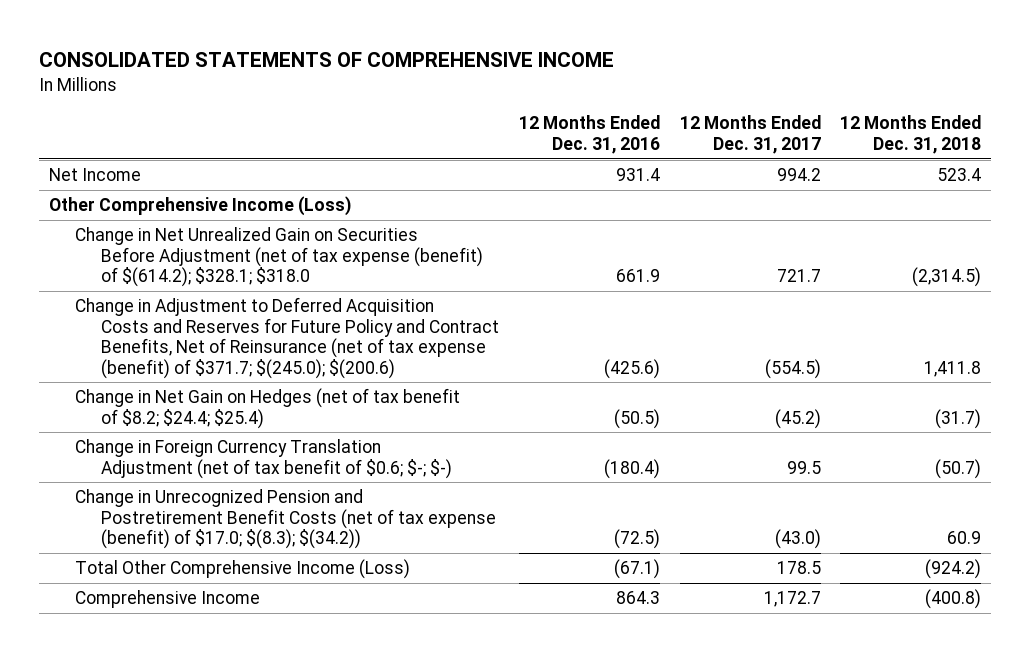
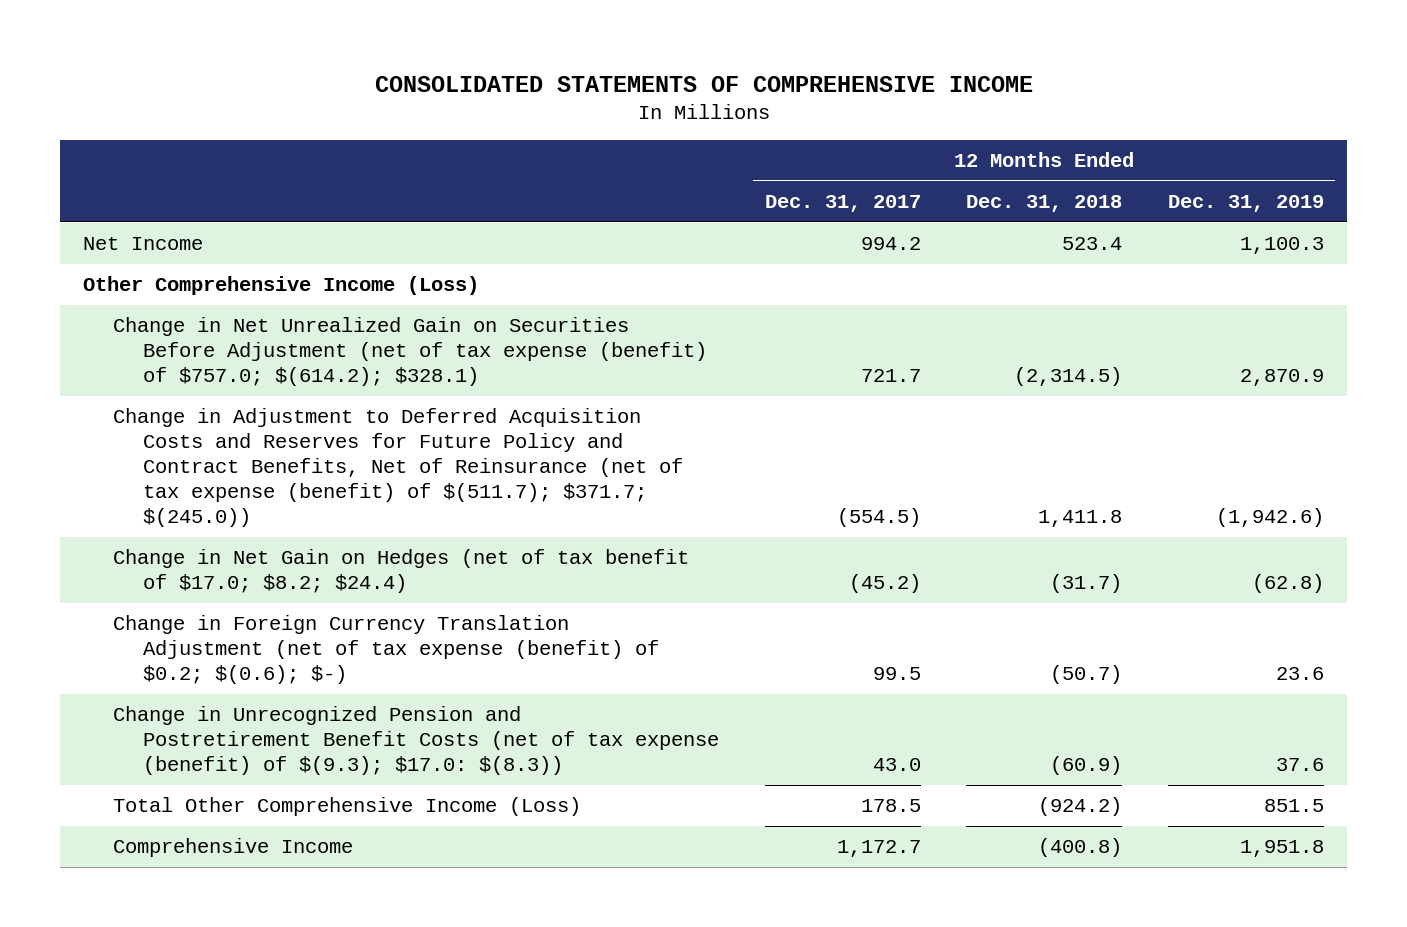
- | 12 Months Ended Dec. 31, 2016 | 12 Months Ended Dec. 31, 2017 | 12 Months Ended Dec. 31, 2018
+ | 12 Months Ended Dec. 31, 2017 | 12 Months Ended Dec. 31, 2018 | 12 Months Ended Dec. 31, 2019
- Change in Net Unrealized Gain on Securities Before Adjustment (net of tax expense (benefit) of $(614.2); $328.1; $318.0 | 661.9 | 721.7 | (2,314.5)
- Change in Adjustment to Deferred Acquisition Costs and Reserves for Future Policy and Contract Benefits, Net of Reinsurance (net of tax expense (benefit) of $371.7; $(245.0); $(200.6) | (425.6) | (554.5) | 1,411.8
- Change in Net Gain on Hedges (net of tax benefit of $8.2; $24.4; $25.4) | (50.5) | (45.2) | (31.7)
- Change in Foreign Currency Translation Adjustment (net of tax benefit of $0.6; $-; $-) | (180.4) | 99.5 | (50.7)
- Change in Unrecognized Pension and Postretirement Benefit Costs (net of tax expense (benefit) of $17.0; $(8.3); $(34.2)) | (72.5) | (43.0) | 60.9
+ Change in Net Unrealized Gain on Securities Before Adjustment (net of tax expense (benefit) of $757.0; $(614.2); $328.1) | 721.7 | (2,314.5) | 2,870.9
+ Change in Adjustment to Deferred Acquisition Costs and Reserves for Future Policy and Contract Benefits, Net of Reinsurance (net of tax expense (benefit) of $(511.7); $371.7; $(245.0)) | (554.5) | 1,411.8 | (1,942.6)
+ Change in Net Gain on Hedges (net of tax benefit of $17.0; $8.2; $24.4) | (45.2) | (31.7) | (62.8)
+ Change in Foreign Currency Translation Adjustment (net of tax expense (benefit) of $0.2; $(0.6); $-) | 99.5 | (50.7) | 23.6
+ Change in Unrecognized Pension and Postretirement Benefit Costs (net of tax expense (benefit) of $(9.3); $17.0: $(8.3)) | 43.0 | (60.9) | 37.6

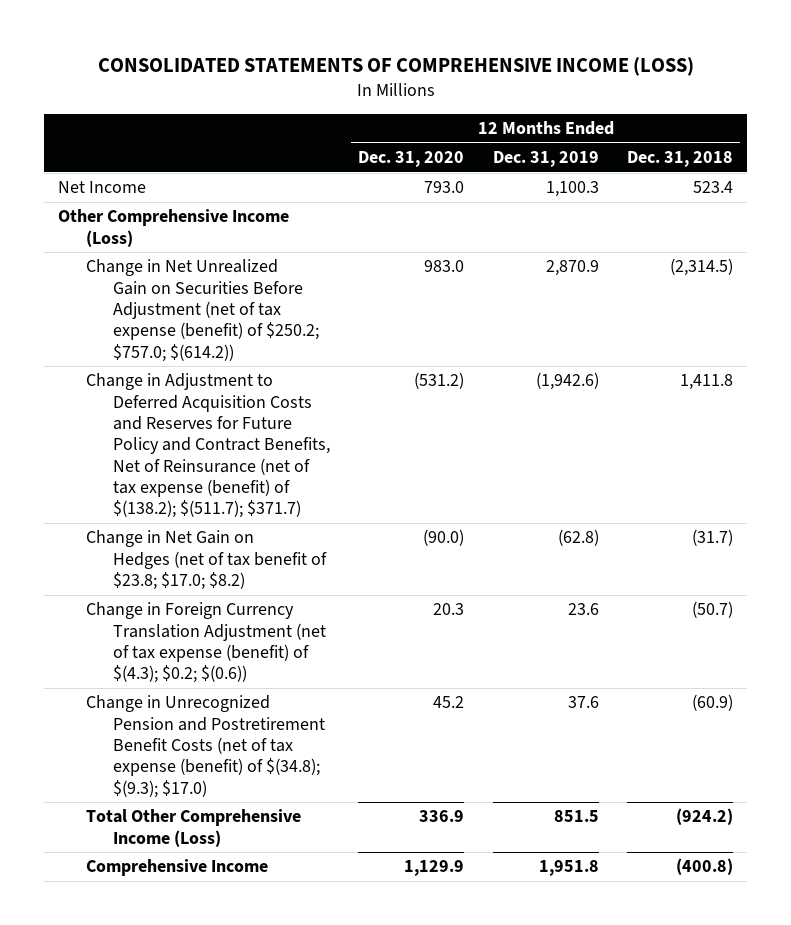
- CONSOLIDATED STATEMENTS OF COMPREHENSIVE INCOME
+ CONSOLIDATED STATEMENTS OF COMPREHENSIVE INCOME (LOSS)
- | 12 Months Ended Dec. 31, 2017 | 12 Months Ended Dec. 31, 2018 | 12 Months Ended Dec. 31, 2019
+ | 12 Months Ended Dec. 31, 2020 | 12 Months Ended Dec. 31, 2019 | 12 Months Ended Dec. 31, 2018
- Change in Net Unrealized Gain on Securities Before Adjustment (net of tax expense (benefit) of $757.0; $(614.2); $328.1) | 721.7 | (2,314.5) | 2,870.9
- Change in Adjustment to Deferred Acquisition Costs and Reserves for Future Policy and Contract Benefits, Net of Reinsurance (net of tax expense (benefit) of $(511.7); $371.7; $(245.0)) | (554.5) | 1,411.8 | (1,942.6)
- Change in Net Gain on Hedges (net of tax benefit of $17.0; $8.2; $24.4) | (45.2) | (31.7) | (62.8)
- Change in Foreign Currency Translation Adjustment (net of tax expense (benefit) of $0.2; $(0.6); $-) | 99.5 | (50.7) | 23.6
- Change in Unrecognized Pension and Postretirement Benefit Costs (net of tax expense (benefit) of $(9.3); $17.0: $(8.3)) | 43.0 | (60.9) | 37.6
+ Change in Net Unrealized Gain on Securities Before Adjustment (net of tax expense (benefit) of $250.2; $757.0; $(614.2)) | 983.0 | 2,870.9 | (2,314.5)
+ Change in Adjustment to Deferred Acquisition Costs and Reserves for Future Policy and Contract Benefits, Net of Reinsurance (net of tax expense (benefit) of $(138.2); $(511.7); $371.7) | (531.2) | (1,942.6) | 1,411.8
+ Change in Net Gain on Hedges (net of tax benefit of $23.8; $17.0; $8.2) | (90.0) | (62.8) | (31.7)
+ Change in Foreign Currency Translation Adjustment (net of tax expense (benefit) of $(4.3); $0.2; $(0.6)) | 20.3 | 23.6 | (50.7)
+ Change in Unrecognized Pension and Postretirement Benefit Costs (net of tax expense (benefit) of $(34.8); $(9.3); $17.0) | 45.2 | 37.6 | (60.9)

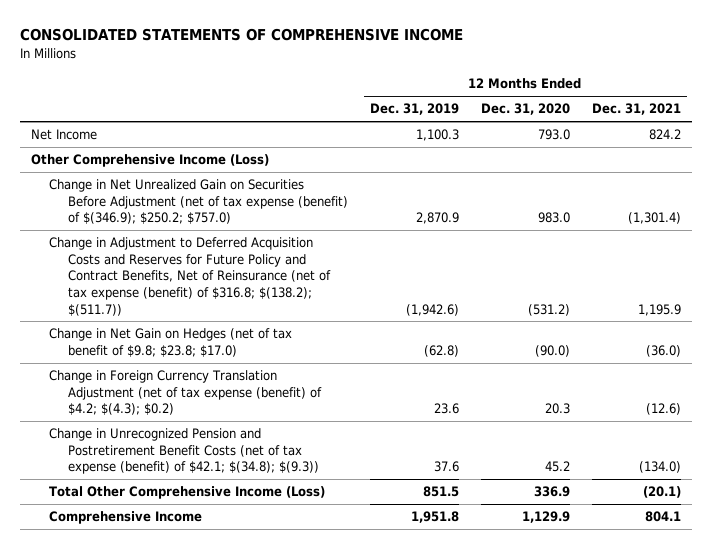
- CONSOLIDATED STATEMENTS OF COMPREHENSIVE INCOME (LOSS)
+ CONSOLIDATED STATEMENTS OF COMPREHENSIVE INCOME
- | 12 Months Ended Dec. 31, 2020 | 12 Months Ended Dec. 31, 2019 | 12 Months Ended Dec. 31, 2018
+ | 12 Months Ended Dec. 31, 2019 | 12 Months Ended Dec. 31, 2020 | 12 Months Ended Dec. 31, 2021
- Change in Net Unrealized Gain on Securities Before Adjustment (net of tax expense (benefit) of $250.2; $757.0; $(614.2)) | 983.0 | 2,870.9 | (2,314.5)
- Change in Adjustment to Deferred Acquisition Costs and Reserves for Future Policy and Contract Benefits, Net of Reinsurance (net of tax expense (benefit) of $(138.2); $(511.7); $371.7) | (531.2) | (1,942.6) | 1,411.8
- Change in Net Gain on Hedges (net of tax benefit of $23.8; $17.0; $8.2) | (90.0) | (62.8) | (31.7)
- Change in Foreign Currency Translation Adjustment (net of tax expense (benefit) of $(4.3); $0.2; $(0.6)) | 20.3 | 23.6 | (50.7)
- Change in Unrecognized Pension and Postretirement Benefit Costs (net of tax expense (benefit) of $(34.8); $(9.3); $17.0) | 45.2 | 37.6 | (60.9)
+ Change in Net Unrealized Gain on Securities Before Adjustment (net of tax expense (benefit) of $(346.9); $250.2; $757.0) | 2,870.9 | 983.0 | (1,301.4)
+ Change in Adjustment to Deferred Acquisition Costs and Reserves for Future Policy and Contract Benefits, Net of Reinsurance (net of tax expense (benefit) of $316.8; $(138.2); $(511.7)) | (1,942.6) | (531.2) | 1,195.9
+ Change in Net Gain on Hedges (net of tax benefit of $9.8; $23.8; $17.0) | (62.8) | (90.0) | (36.0)
+ Change in Foreign Currency Translation Adjustment (net of tax expense (benefit) of $4.2; $(4.3); $0.2) | 23.6 | 20.3 | (12.6)
+ Change in Unrecognized Pension and Postretirement Benefit Costs (net of tax expense (benefit) of $42.1; $(34.8); $(9.3)) | 37.6 | 45.2 | (134.0)

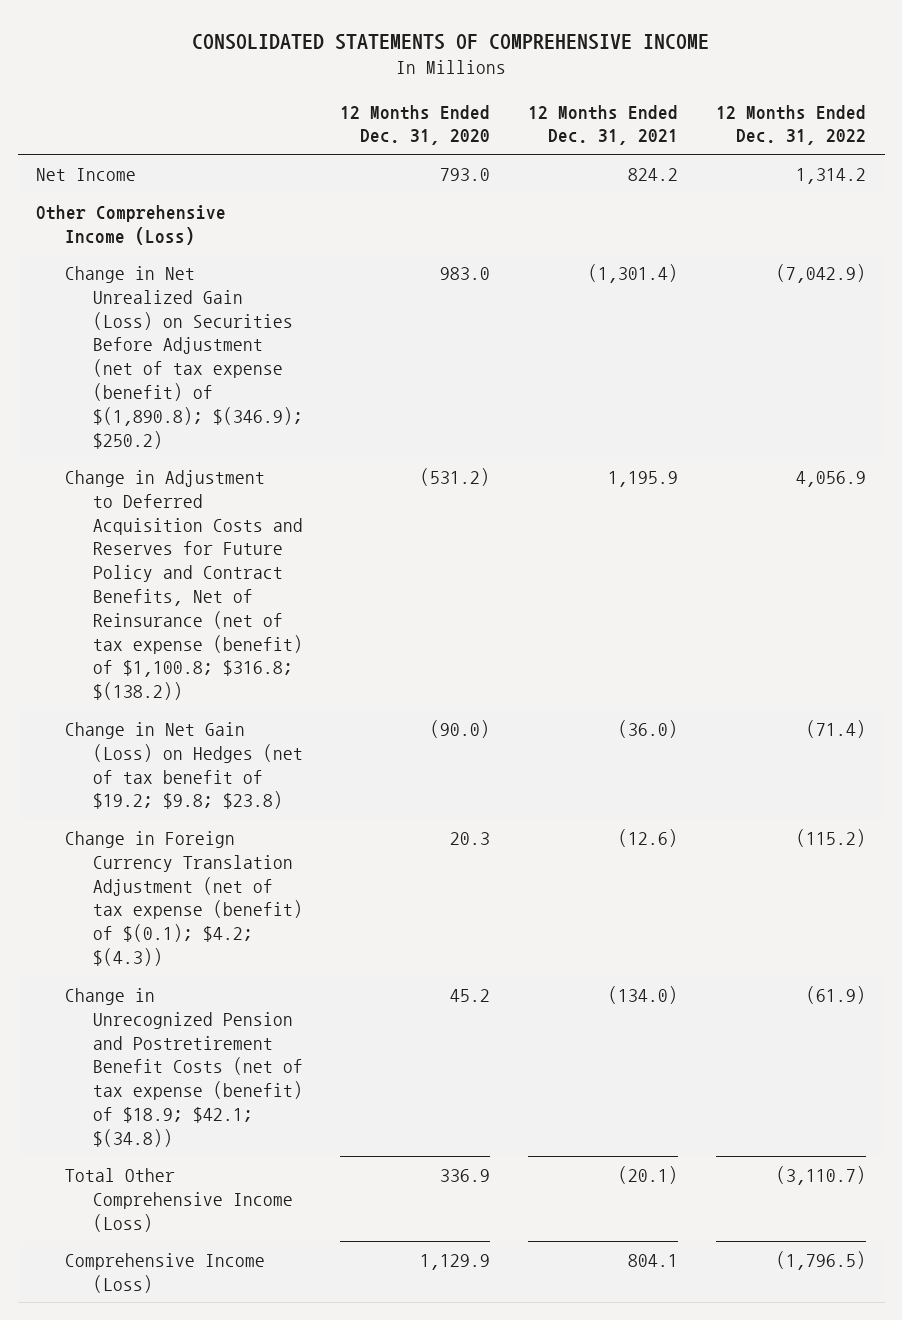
- | 12 Months Ended Dec. 31, 2019 | 12 Months Ended Dec. 31, 2020 | 12 Months Ended Dec. 31, 2021
+ | 12 Months Ended Dec. 31, 2020 | 12 Months Ended Dec. 31, 2021 | 12 Months Ended Dec. 31, 2022
- Change in Net Unrealized Gain on Securities Before Adjustment (net of tax expense (benefit) of $(346.9); $250.2; $757.0) | 2,870.9 | 983.0 | (1,301.4)
- Change in Adjustment to Deferred Acquisition Costs and Reserves for Future Policy and Contract Benefits, Net of Reinsurance (net of tax expense (benefit) of $316.8; $(138.2); $(511.7)) | (1,942.6) | (531.2) | 1,195.9
- Change in Net Gain on Hedges (net of tax benefit of $9.8; $23.8; $17.0) | (62.8) | (90.0) | (36.0)
- Change in Foreign Currency Translation Adjustment (net of tax expense (benefit) of $4.2; $(4.3); $0.2) | 23.6 | 20.3 | (12.6)
- Change in Unrecognized Pension and Postretirement Benefit Costs (net of tax expense (benefit) of $42.1; $(34.8); $(9.3)) | 37.6 | 45.2 | (134.0)
+ Change in Net Unrealized Gain (Loss) on Securities Before Adjustment (net of tax expense (benefit) of $(1,890.8); $(346.9); $250.2) | 983.0 | (1,301.4) | (7,042.9)
+ Change in Adjustment to Deferred Acquisition Costs and Reserves for Future Policy and Contract Benefits, Net of Reinsurance (net of tax expense (benefit) of $1,100.8; $316.8; $(138.2)) | (531.2) | 1,195.9 | 4,056.9
+ Change in Net Gain (Loss) on Hedges (net of tax benefit of $19.2; $9.8; $23.8) | (90.0) | (36.0) | (71.4)
+ Change in Foreign Currency Translation Adjustment (net of tax expense (benefit) of $(0.1); $4.2; $(4.3)) | 20.3 | (12.6) | (115.2)
+ Change in Unrecognized Pension and Postretirement Benefit Costs (net of tax expense (benefit) of $18.9; $42.1; $(34.8)) | 45.2 | (134.0) | (61.9)
- Comprehensive Income | 1,951.8 | 1,129.9 | 804.1
+ Comprehensive Income (Loss) | 1,129.9 | 804.1 | (1,796.5)

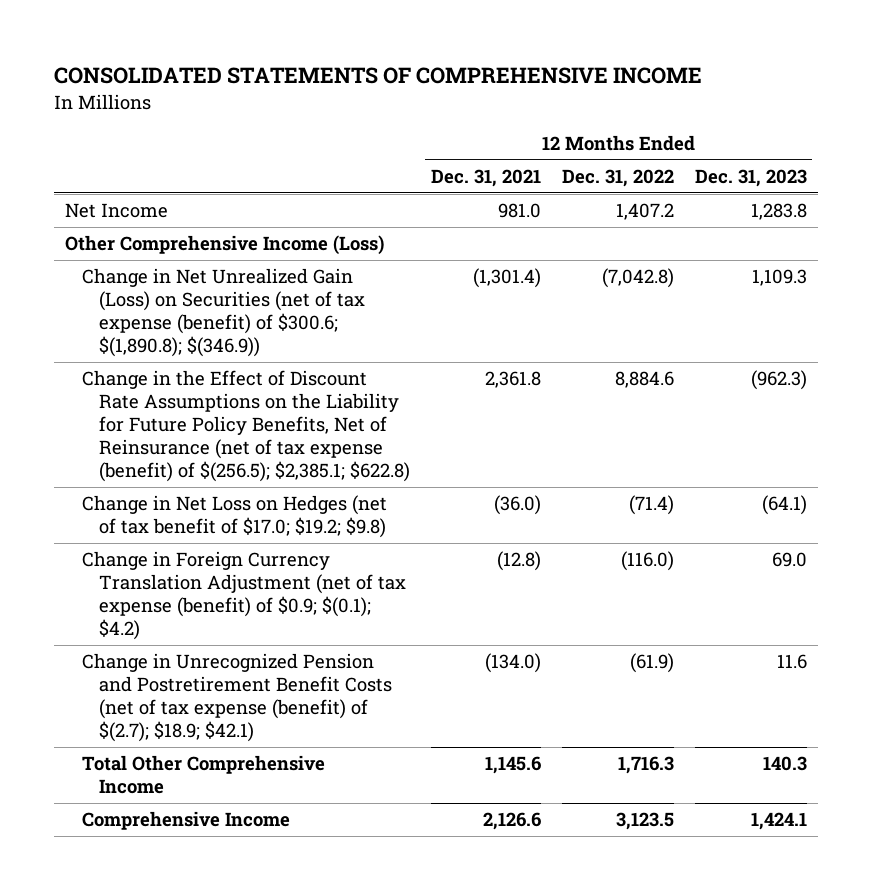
- | 12 Months Ended Dec. 31, 2020 | 12 Months Ended Dec. 31, 2021 | 12 Months Ended Dec. 31, 2022
+ | 12 Months Ended Dec. 31, 2021 | 12 Months Ended Dec. 31, 2022 | 12 Months Ended Dec. 31, 2023
- Net Income | 793.0 | 824.2 | 1,314.2
+ Net Income | 981.0 | 1,407.2 | 1,283.8
- Change in Net Unrealized Gain (Loss) on Securities Before Adjustment (net of tax expense (benefit) of $(1,890.8); $(346.9); $250.2) | 983.0 | (1,301.4) | (7,042.9)
- Change in Adjustment to Deferred Acquisition Costs and Reserves for Future Policy and Contract Benefits, Net of Reinsurance (net of tax expense (benefit) of $1,100.8; $316.8; $(138.2)) | (531.2) | 1,195.9 | 4,056.9
- Change in Net Gain (Loss) on Hedges (net of tax benefit of $19.2; $9.8; $23.8) | (90.0) | (36.0) | (71.4)
- Change in Foreign Currency Translation Adjustment (net of tax expense (benefit) of $(0.1); $4.2; $(4.3)) | 20.3 | (12.6) | (115.2)
- Change in Unrecognized Pension and Postretirement Benefit Costs (net of tax expense (benefit) of $18.9; $42.1; $(34.8)) | 45.2 | (134.0) | (61.9)
- Total Other Comprehensive Income (Loss) | 336.9 | (20.1) | (3,110.7)
- Comprehensive Income (Loss) | 1,129.9 | 804.1 | (1,796.5)
+ Change in Net Unrealized Gain (Loss) on Securities (net of tax expense (benefit) of $300.6; $(1,890.8); $(346.9)) | (1,301.4) | (7,042.8) | 1,109.3
+ Change in the Effect of Discount Rate Assumptions on the Liability for Future Policy Benefits, Net of Reinsurance (net of tax expense (benefit) of $(256.5); $2,385.1; $622.8) | 2,361.8 | 8,884.6 | (962.3)
+ Change in Net Loss on Hedges (net of tax benefit of $17.0; $19.2; $9.8) | (36.0) | (71.4) | (64.1)
+ Change in Foreign Currency Translation Adjustment (net of tax expense (benefit) of $0.9; $(0.1); $4.2) | (12.8) | (116.0) | 69.0
+ Change in Unrecognized Pension and Postretirement Benefit Costs (net of tax expense (benefit) of $(2.7); $18.9; $42.1) | (134.0) | (61.9) | 11.6
+ Total Other Comprehensive Income | 1,145.6 | 1,716.3 | 140.3
+ Comprehensive Income | 2,126.6 | 3,123.5 | 1,424.1

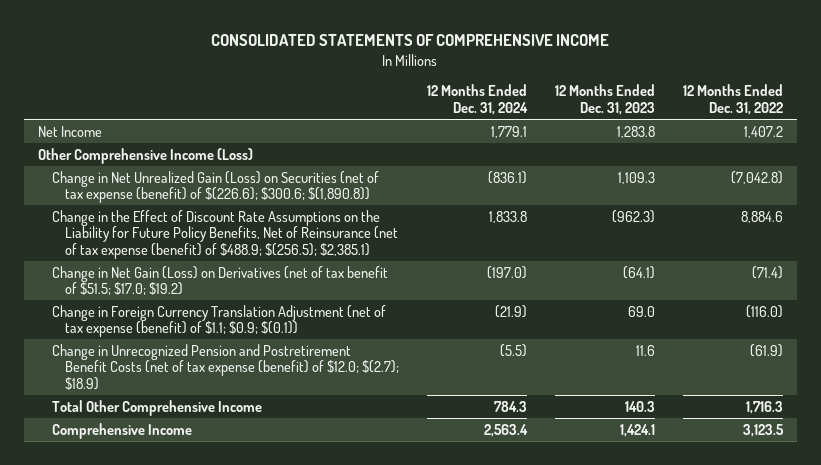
- | 12 Months Ended Dec. 31, 2021 | 12 Months Ended Dec. 31, 2022 | 12 Months Ended Dec. 31, 2023
+ | 12 Months Ended Dec. 31, 2024 | 12 Months Ended Dec. 31, 2023 | 12 Months Ended Dec. 31, 2022
- Change in Net Unrealized Gain (Loss) on Securities (net of tax expense (benefit) of $300.6; $(1,890.8); $(346.9)) | (1,301.4) | (7,042.8) | 1,109.3
- Change in the Effect of Discount Rate Assumptions on the Liability for Future Policy Benefits, Net of Reinsurance (net of tax expense (benefit) of $(256.5); $2,385.1; $622.8) | 2,361.8 | 8,884.6 | (962.3)
- Change in Net Loss on Hedges (net of tax benefit of $17.0; $19.2; $9.8) | (36.0) | (71.4) | (64.1)
- Change in Foreign Currency Translation Adjustment (net of tax expense (benefit) of $0.9; $(0.1); $4.2) | (12.8) | (116.0) | 69.0
- Change in Unrecognized Pension and Postretirement Benefit Costs (net of tax expense (benefit) of $(2.7); $18.9; $42.1) | (134.0) | (61.9) | 11.6
+ Change in Net Unrealized Gain (Loss) on Securities (net of tax expense (benefit) of $(226.6); $300.6; $(1,890.8)) | (836.1) | 1,109.3 | (7,042.8)
+ Change in the Effect of Discount Rate Assumptions on the Liability for Future Policy Benefits, Net of Reinsurance (net of tax expense (benefit) of $488.9; $(256.5); $2,385.1) | 1,833.8 | (962.3) | 8,884.6
+ Change in Net Gain (Loss) on Derivatives (net of tax benefit of $51.5; $17.0; $19.2) | (197.0) | (64.1) | (71.4)
+ Change in Foreign Currency Translation Adjustment (net of tax expense (benefit) of $1.1; $0.9; $(0.1)) | (21.9) | 69.0 | (116.0)
+ Change in Unrecognized Pension and Postretirement Benefit Costs (net of tax expense (benefit) of $12.0; $(2.7); $18.9) | (5.5) | 11.6 | (61.9)

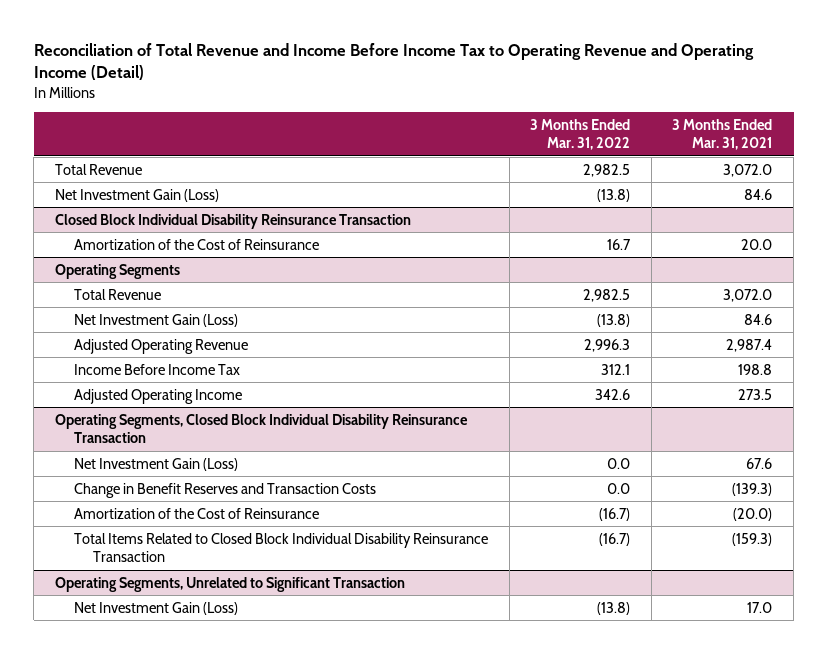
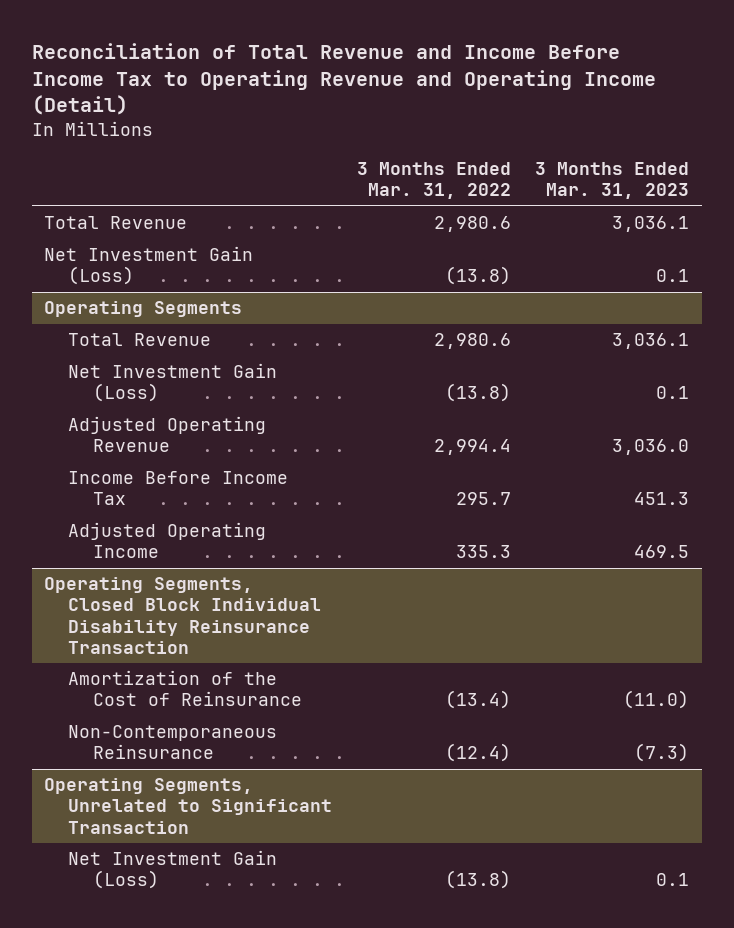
- | 3 Months Ended Mar. 31, 2022 | 3 Months Ended Mar. 31, 2021
+ | 3 Months Ended Mar. 31, 2022 | 3 Months Ended Mar. 31, 2023
- Total Revenue | 2,982.5 | 3,072.0
+ Total Revenue | 2,980.6 | 3,036.1
- Closed Block Individual Disability Reinsurance Transaction
- Amortization of the Cost of Reinsurance | 16.7 | 20.0
@ Operating Segments
- Total Revenue | 2,982.5 | 3,072.0
+ Total Revenue | 2,980.6 | 3,036.1
- Adjusted Operating Revenue | 2,996.3 | 2,987.4
- Income Before Income Tax | 312.1 | 198.8
- Adjusted Operating Income | 342.6 | 273.5
+ Adjusted Operating Revenue | 2,994.4 | 3,036.0
+ Income Before Income Tax | 295.7 | 451.3
+ Adjusted Operating Income | 335.3 | 469.5
@ Operating Segments, Closed Block Individual Disability Reinsurance Transaction
- Net Investment Gain (Loss) | 0.0 | 67.6
- Change in Benefit Reserves and Transaction Costs | 0.0 | (139.3)
- Amortization of the Cost of Reinsurance | (16.7) | (20.0)
- Total Items Related to Closed Block Individual Disability Reinsurance Transaction | (16.7) | (159.3)
+ Amortization of the Cost of Reinsurance | (13.4) | (11.0)
+ Non-Contemporaneous Reinsurance | (12.4) | (7.3)

